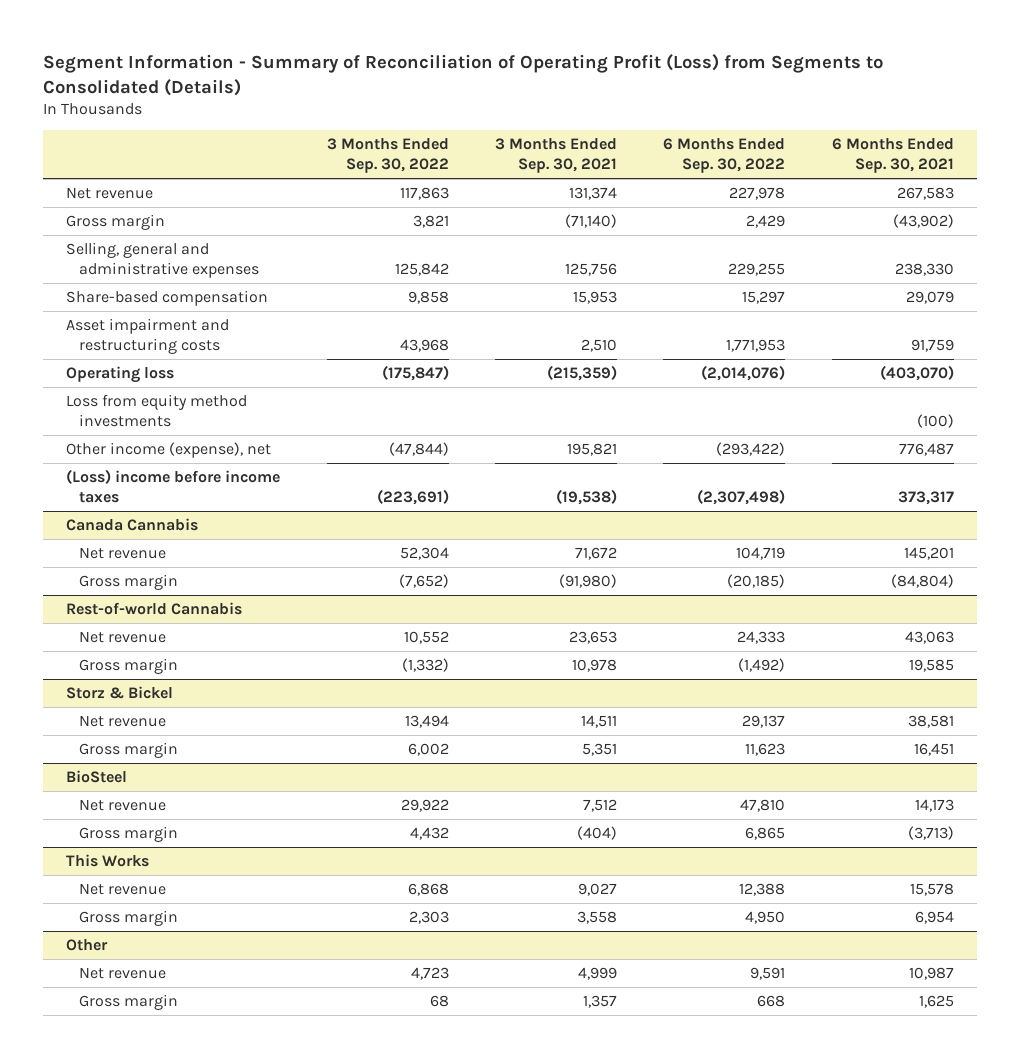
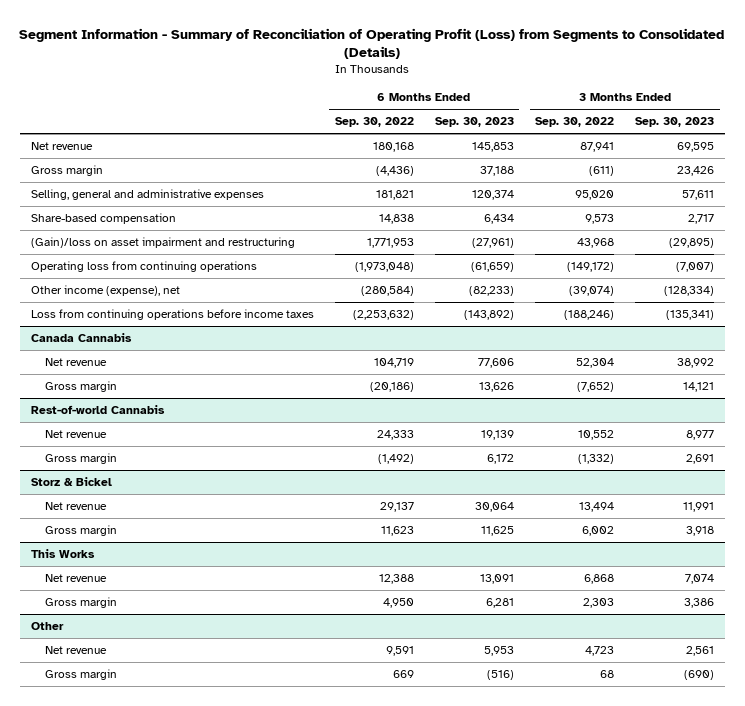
- | 3 Months Ended Sep. 30, 2022 | 3 Months Ended Sep. 30, 2021 | 6 Months Ended Sep. 30, 2022 | 6 Months Ended Sep. 30, 2021
+ | 6 Months Ended Sep. 30, 2022 | 6 Months Ended Sep. 30, 2023 | 3 Months Ended Sep. 30, 2022 | 3 Months Ended Sep. 30, 2023
- Net revenue | 117,863 | 131,374 | 227,978 | 267,583
- Gross margin | 3,821 | (71,140) | 2,429 | (43,902)
- Selling, general and administrative expenses | 125,842 | 125,756 | 229,255 | 238,330
- Share-based compensation | 9,858 | 15,953 | 15,297 | 29,079
- Asset impairment and restructuring costs | 43,968 | 2,510 | 1,771,953 | 91,759
- Operating loss | (175,847) | (215,359) | (2,014,076) | (403,070)
- Loss from equity method investments | | | | (100)
- Other income (expense), net | (47,844) | 195,821 | (293,422) | 776,487
- (Loss) income before income taxes | (223,691) | (19,538) | (2,307,498) | 373,317
+ Net revenue | 180,168 | 145,853 | 87,941 | 69,595
+ Gross margin | (4,436) | 37,188 | (611) | 23,426
+ Selling, general and administrative expenses | 181,821 | 120,374 | 95,020 | 57,611
+ Share-based compensation | 14,838 | 6,434 | 9,573 | 2,717
+ (Gain)/loss on asset impairment and restructuring | 1,771,953 | (27,961) | 43,968 | (29,895)
+ Operating loss from continuing operations | (1,973,048) | (61,659) | (149,172) | (7,007)
+ Other income (expense), net | (280,584) | (82,233) | (39,074) | (128,334)
+ Loss from continuing operations before income taxes | (2,253,632) | (143,892) | (188,246) | (135,341)
@ Canada Cannabis
- Gross margin | (7,652) | (91,980) | (20,185) | (84,804)
+ Gross margin | (20,186) | 13,626 | (7,652) | 14,121
- BioSteel
- Net revenue | 29,922 | 7,512 | 47,810 | 14,173
- Gross margin | 4,432 | (404) | 6,865 | (3,713)
@ Other
- Gross margin | 68 | 1,357 | 668 | 1,625
+ Gross margin | 669 | (516) | 68 | (690)

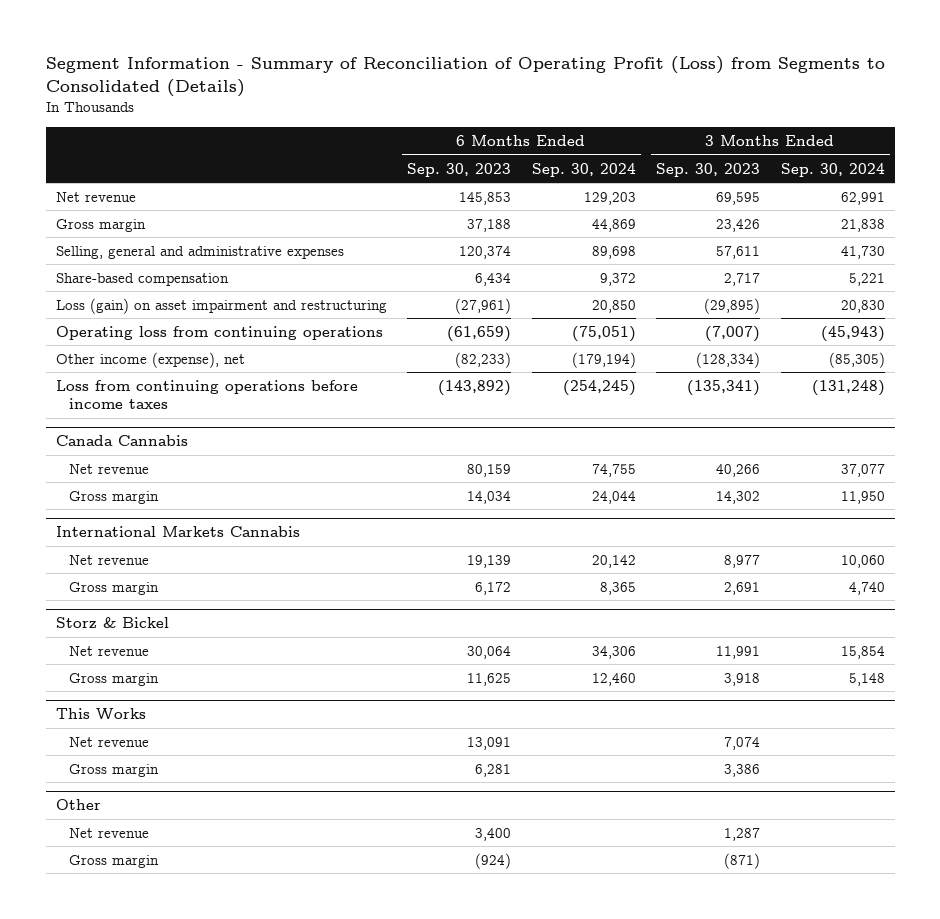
- | 6 Months Ended Sep. 30, 2022 | 6 Months Ended Sep. 30, 2023 | 3 Months Ended Sep. 30, 2022 | 3 Months Ended Sep. 30, 2023
+ | 6 Months Ended Sep. 30, 2023 | 6 Months Ended Sep. 30, 2024 | 3 Months Ended Sep. 30, 2023 | 3 Months Ended Sep. 30, 2024
- (Gain)/loss on asset impairment and restructuring | 1,771,953 | (27,961) | 43,968 | (29,895)
+ Loss (gain) on asset impairment and restructuring | (27,961) | 20,850 | (29,895) | 20,830
@ Canada Cannabis
- Net revenue | 104,719 | 77,606 | 52,304 | 38,992
- Gross margin | (20,186) | 13,626 | (7,652) | 14,121
- Rest-of-world Cannabis
@ Canada Cannabis
+ Net revenue | 80,159 | 74,755 | 40,266 | 37,077
+ Gross margin | 14,034 | 24,044 | 14,302 | 11,950
+ International Markets Cannabis
@ Other
- Net revenue | 9,591 | 5,953 | 4,723 | 2,561
- Gross margin | 669 | (516) | 68 | (690)
+ Net revenue | 3,400 | | 1,287 |
+ Gross margin | (924) | | (871) |

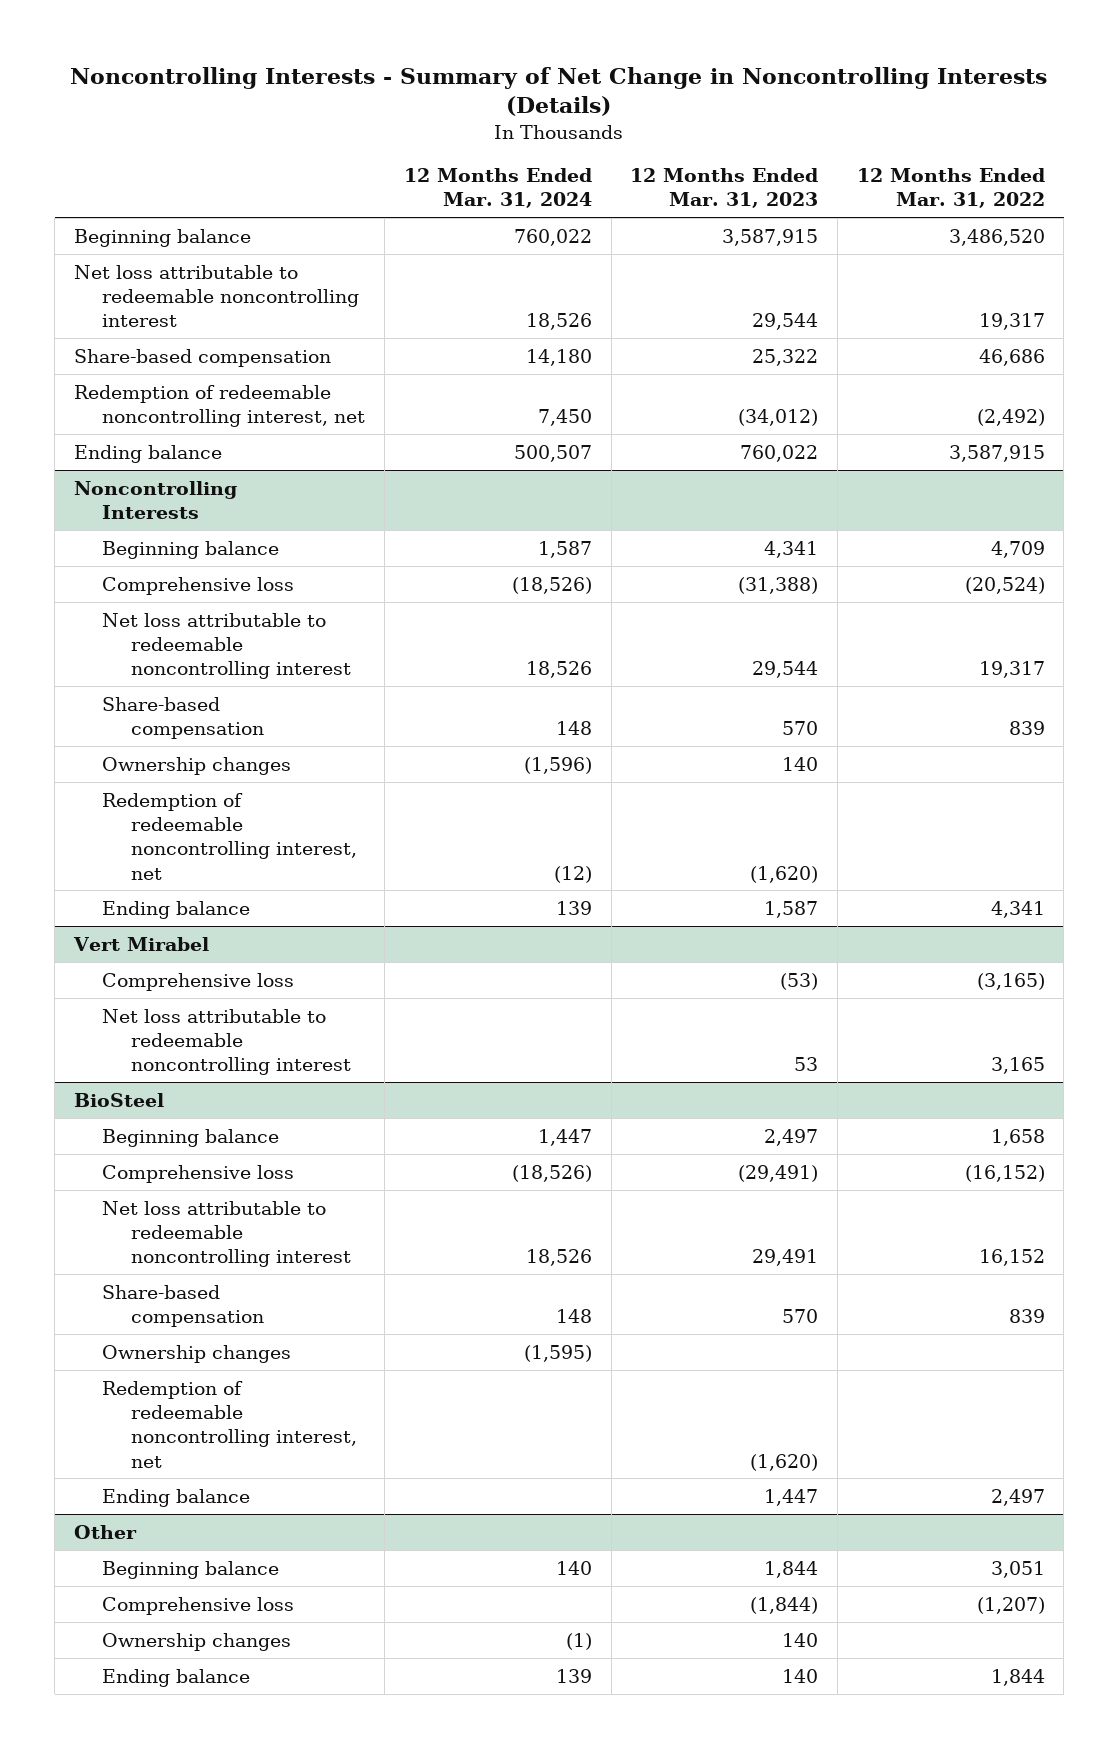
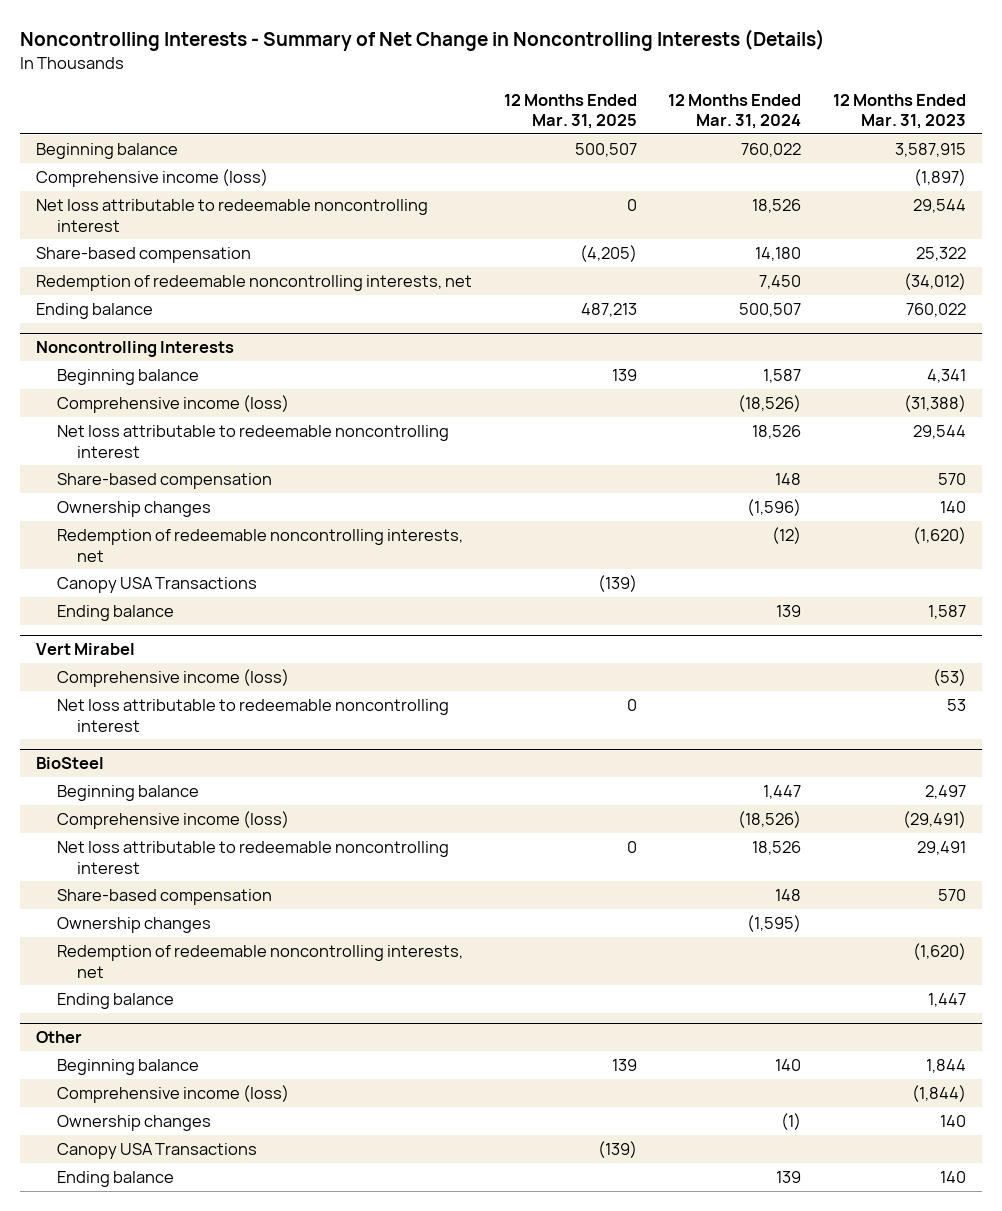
- | 12 Months Ended Mar. 31, 2024 | 12 Months Ended Mar. 31, 2023 | 12 Months Ended Mar. 31, 2022
+ | 12 Months Ended Mar. 31, 2025 | 12 Months Ended Mar. 31, 2024 | 12 Months Ended Mar. 31, 2023
+ Comprehensive income (loss) | | | (1,897)
- Redemption of redeemable noncontrolling interest, net | 7,450 | (34,012) | (2,492)
+ Redemption of redeemable noncontrolling interests, net | | 7,450 | (34,012)
@ Noncontrolling Interests
- Comprehensive loss | (18,526) | (31,388) | (20,524)
+ Comprehensive income (loss) | | (18,526) | (31,388)
- Redemption of redeemable noncontrolling interest, net | (12) | (1,620) |
+ Redemption of redeemable noncontrolling interests, net | | (12) | (1,620)
+ Canopy USA Transactions | (139) | |
@ Vert Mirabel
- Comprehensive loss | | (53) | (3,165)
+ Comprehensive income (loss) | | | (53)
@ BioSteel
- Comprehensive loss | (18,526) | (29,491) | (16,152)
+ Comprehensive income (loss) | | (18,526) | (29,491)
- Redemption of redeemable noncontrolling interest, net | | (1,620) |
+ Redemption of redeemable noncontrolling interests, net | | | (1,620)
@ Other
- Comprehensive loss | | (1,844) | (1,207)
+ Comprehensive income (loss) | | | (1,844)
+ Canopy USA Transactions | (139) | |

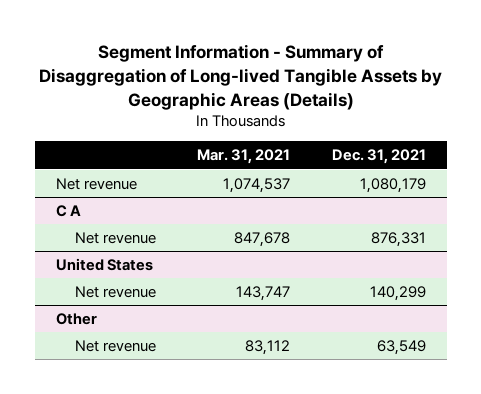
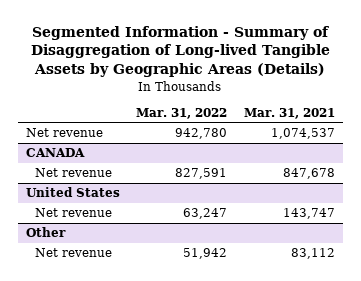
- Segment Information - Summary of Disaggregation of Long-lived Tangible Assets by Geographic Areas (Details)
+ Segmented Information - Summary of Disaggregation of Long-lived Tangible Assets by Geographic Areas (Details)
- | Mar. 31, 2021 | Dec. 31, 2021
+ | Mar. 31, 2022 | Mar. 31, 2021
- C A
+ CANADA

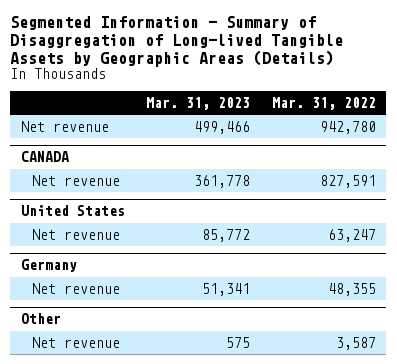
- | Mar. 31, 2022 | Mar. 31, 2021
+ | Mar. 31, 2023 | Mar. 31, 2022
+ Germany
+ Net revenue | 51,341 | 48,355
@ Other
- Net revenue | 51,942 | 83,112
+ Net revenue | 575 | 3,587

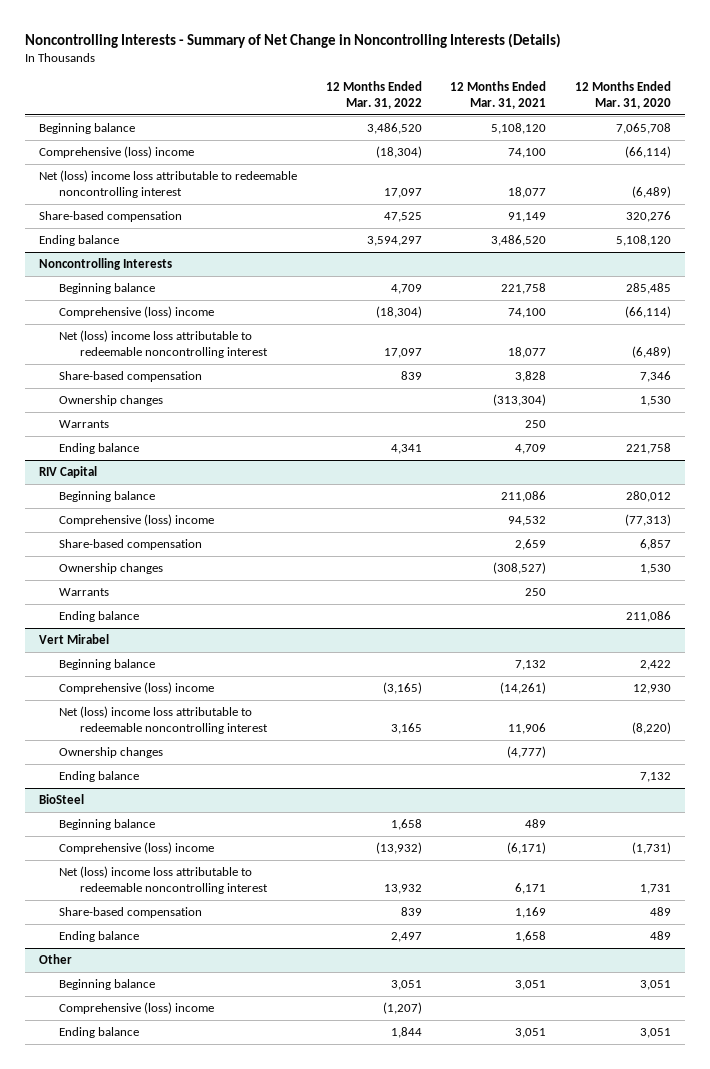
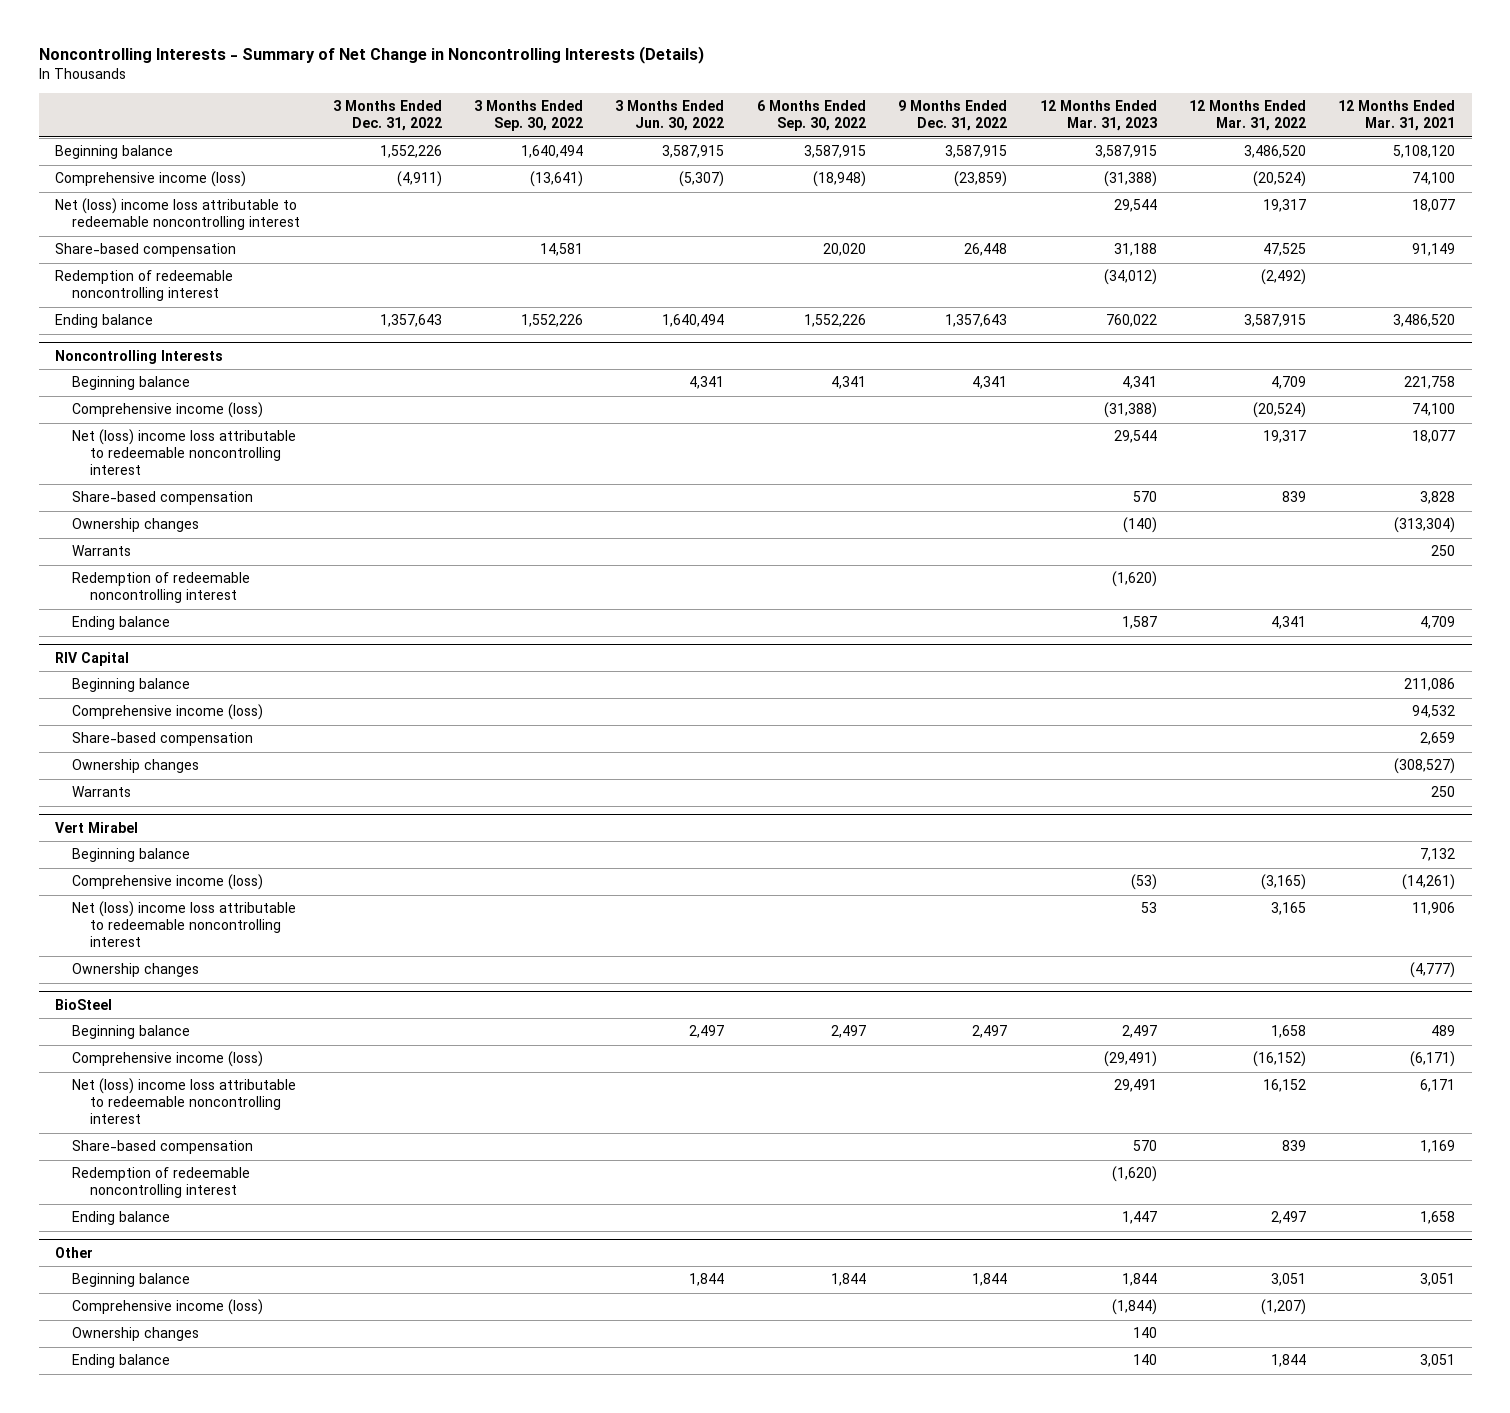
- | 12 Months Ended Mar. 31, 2022 | 12 Months Ended Mar. 31, 2021 | 12 Months Ended Mar. 31, 2020
+ | 3 Months Ended Dec. 31, 2022 | 3 Months Ended Sep. 30, 2022 | 3 Months Ended Jun. 30, 2022 | 6 Months Ended Sep. 30, 2022 | 9 Months Ended Dec. 31, 2022 | 12 Months Ended Mar. 31, 2023 | 12 Months Ended Mar. 31, 2022 | 12 Months Ended Mar. 31, 2021
- Comprehensive (loss) income | (18,304) | 74,100 | (66,114)
- Net (loss) income loss attributable to redeemable noncontrolling interest | 17,097 | 18,077 | (6,489)
+ Comprehensive income (loss) | (4,911) | (13,641) | (5,307) | (18,948) | (23,859) | (31,388) | (20,524) | 74,100
+ Net (loss) income loss attributable to redeemable noncontrolling interest | | | | | | 29,544 | 19,317 | 18,077
- Ending balance | 3,594,297 | 3,486,520 | 5,108,120
+ Redemption of redeemable noncontrolling interest | | | | | | (34,012) | (2,492) |
+ Ending balance | 1,357,643 | 1,552,226 | 1,640,494 | 1,552,226 | 1,357,643 | 760,022 | 3,587,915 | 3,486,520
@ Noncontrolling Interests
- Comprehensive (loss) income | (18,304) | 74,100 | (66,114)
- Net (loss) income loss attributable to redeemable noncontrolling interest | 17,097 | 18,077 | (6,489)
+ Comprehensive income (loss) | | | | | | (31,388) | (20,524) | 74,100
+ Net (loss) income loss attributable to redeemable noncontrolling interest | | | | | | 29,544 | 19,317 | 18,077
+ Redemption of redeemable noncontrolling interest | | | | | | (1,620) | |
@ RIV Capital
- Comprehensive (loss) income | | 94,532 | (77,313)
+ Comprehensive income (loss) | | | | | | | | 94,532
- Ending balance | | | 211,086
@ Vert Mirabel
- Comprehensive (loss) income | (3,165) | (14,261) | 12,930
+ Comprehensive income (loss) | | | | | | (53) | (3,165) | (14,261)
- Ending balance | | | 7,132
@ BioSteel
- Comprehensive (loss) income | (13,932) | (6,171) | (1,731)
- Net (loss) income loss attributable to redeemable noncontrolling interest | 13,932 | 6,171 | 1,731
+ Comprehensive income (loss) | | | | | | (29,491) | (16,152) | (6,171)
+ Net (loss) income loss attributable to redeemable noncontrolling interest | | | | | | 29,491 | 16,152 | 6,171
+ Redemption of redeemable noncontrolling interest | | | | | | (1,620) | |
@ Other
- Comprehensive (loss) income | (1,207) | |
+ Comprehensive income (loss) | | | | | | (1,844) | (1,207) |
+ Ownership changes | | | | | | 140 | |

